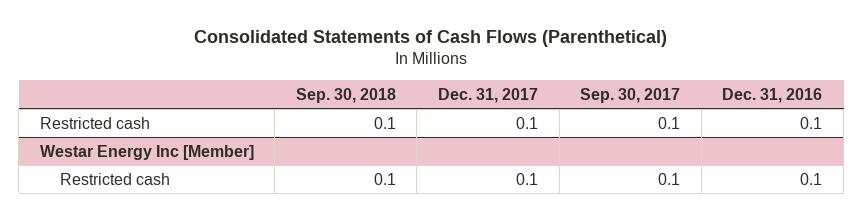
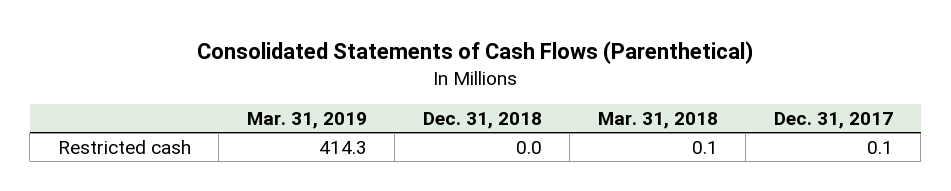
- | Sep. 30, 2018 | Dec. 31, 2017 | Sep. 30, 2017 | Dec. 31, 2016
+ | Mar. 31, 2019 | Dec. 31, 2018 | Mar. 31, 2018 | Dec. 31, 2017
- Westar Energy Inc [Member]
- Restricted cash | 0.1 | 0.1 | 0.1 | 0.1

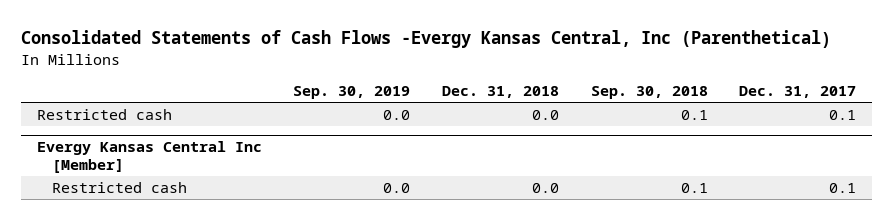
- Consolidated Statements of Cash Flows (Parenthetical)
+ Consolidated Statements of Cash Flows -Evergy Kansas Central, Inc (Parenthetical)
- | Mar. 31, 2019 | Dec. 31, 2018 | Mar. 31, 2018 | Dec. 31, 2017
+ | Sep. 30, 2019 | Dec. 31, 2018 | Sep. 30, 2018 | Dec. 31, 2017
+ Evergy Kansas Central Inc [Member]
+ Restricted cash | 0.0 | 0.0 | 0.1 | 0.1

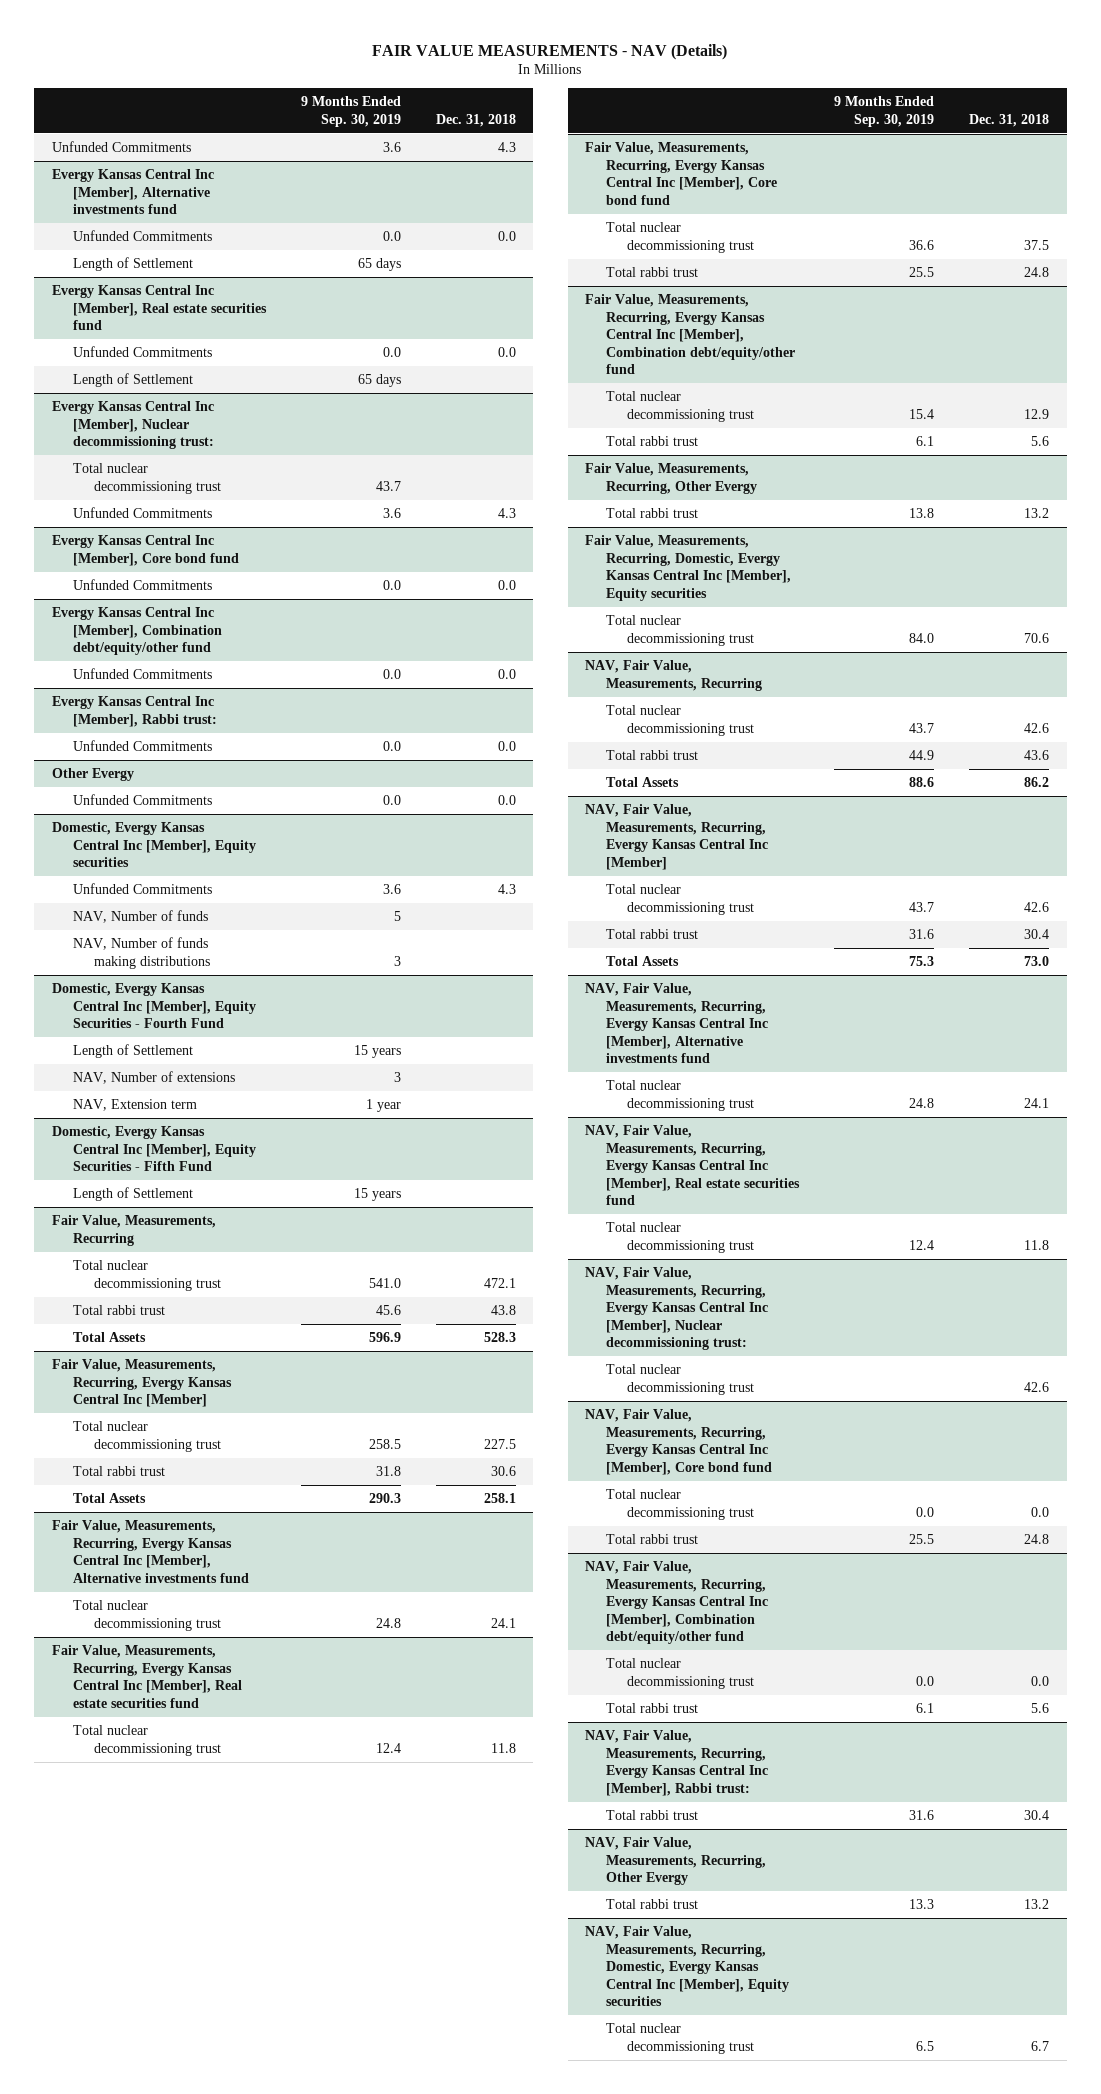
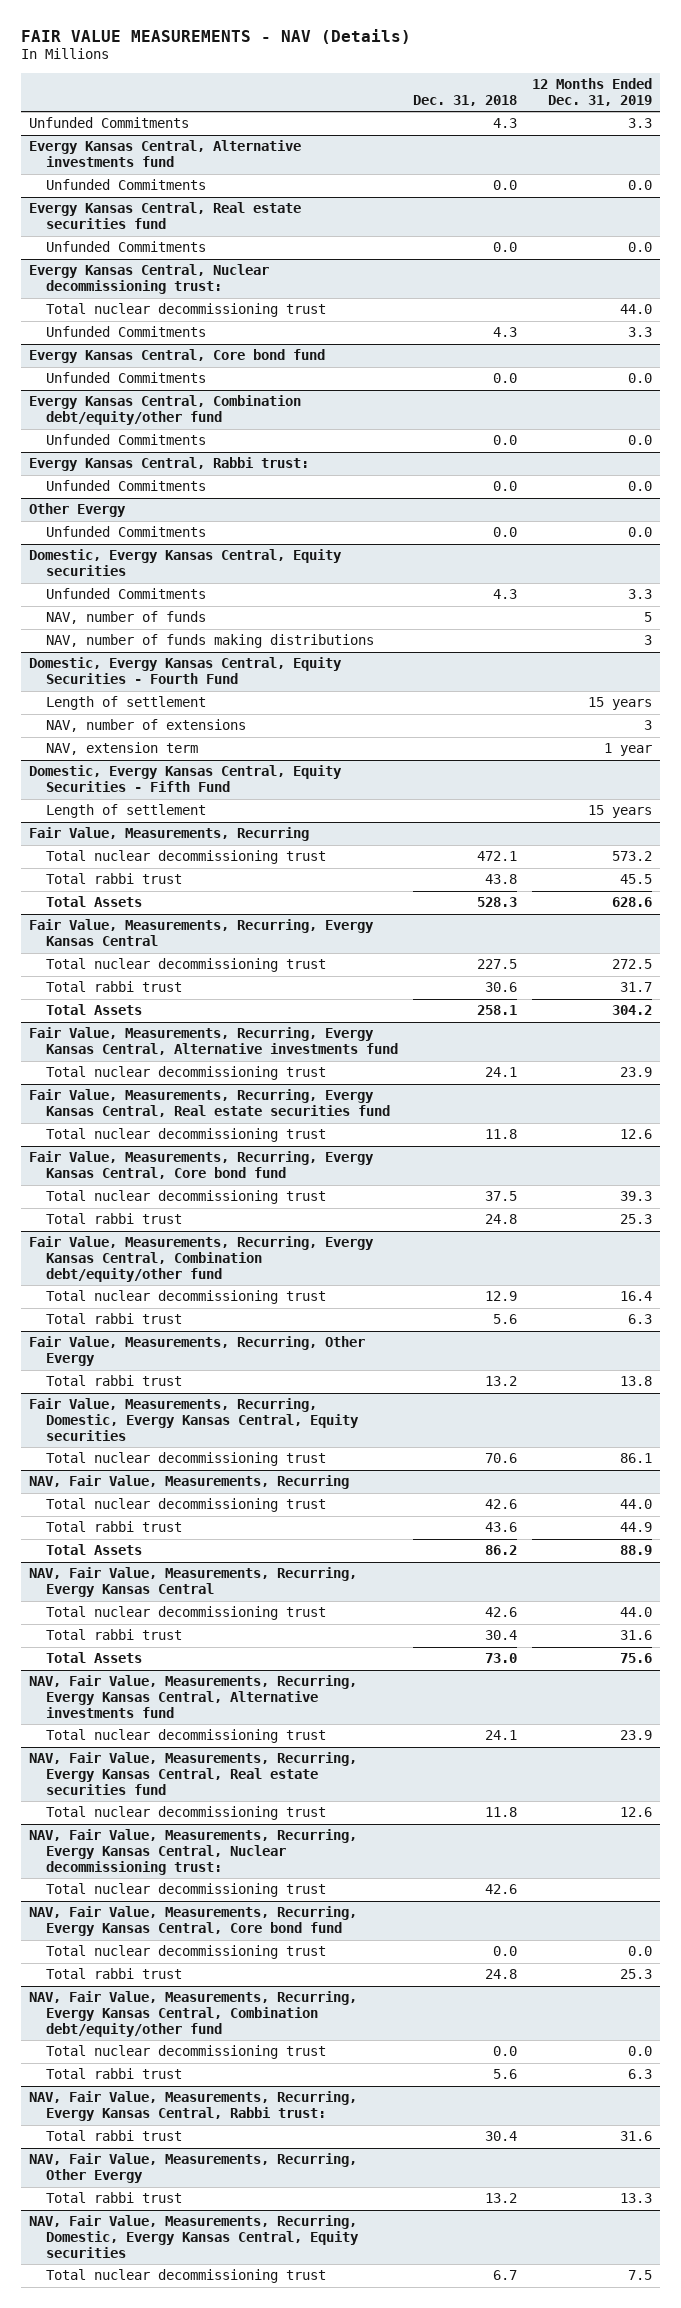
- | 9 Months Ended Sep. 30, 2019 | Dec. 31, 2018
+ | Dec. 31, 2018 | 12 Months Ended Dec. 31, 2019
- Evergy Kansas Central Inc [Member], Alternative investments fund
+ Evergy Kansas Central, Alternative investments fund
- Length of Settlement | 65 days |
- Evergy Kansas Central Inc [Member], Real estate securities fund
+ Evergy Kansas Central, Real estate securities fund
- Length of Settlement | 65 days |
- Evergy Kansas Central Inc [Member], Nuclear decommissioning trust:
+ Evergy Kansas Central, Nuclear decommissioning trust:
- Evergy Kansas Central Inc [Member], Core bond fund
+ Evergy Kansas Central, Core bond fund
- Evergy Kansas Central Inc [Member], Combination debt/equity/other fund
+ Evergy Kansas Central, Combination debt/equity/other fund
- Evergy Kansas Central Inc [Member], Rabbi trust:
+ Evergy Kansas Central, Rabbi trust:
- Domestic, Evergy Kansas Central Inc [Member], Equity securities
+ Domestic, Evergy Kansas Central, Equity securities
- NAV, Number of funds | 5 |
- NAV, Number of funds making distributions | 3 |
- Domestic, Evergy Kansas Central Inc [Member], Equity Securities - Fourth Fund
- Length of Settlement | 15 years |
- NAV, Number of extensions | 3 |
- NAV, Extension term | 1 year |
- Domestic, Evergy Kansas Central Inc [Member], Equity Securities - Fifth Fund
- Length of Settlement | 15 years |
+ NAV, number of funds | | 5
+ NAV, number of funds making distributions | | 3
+ Domestic, Evergy Kansas Central, Equity Securities - Fourth Fund
+ Length of settlement | | 15 years
+ NAV, number of extensions | | 3
+ NAV, extension term | | 1 year
+ Domestic, Evergy Kansas Central, Equity Securities - Fifth Fund
+ Length of settlement | | 15 years
- Fair Value, Measurements, Recurring, Evergy Kansas Central Inc [Member]
+ Fair Value, Measurements, Recurring, Evergy Kansas Central
- Fair Value, Measurements, Recurring, Evergy Kansas Central Inc [Member], Alternative investments fund
+ Fair Value, Measurements, Recurring, Evergy Kansas Central, Alternative investments fund
- Fair Value, Measurements, Recurring, Evergy Kansas Central Inc [Member], Real estate securities fund
+ Fair Value, Measurements, Recurring, Evergy Kansas Central, Real estate securities fund
- Fair Value, Measurements, Recurring, Evergy Kansas Central Inc [Member], Core bond fund
+ Fair Value, Measurements, Recurring, Evergy Kansas Central, Core bond fund
- Fair Value, Measurements, Recurring, Evergy Kansas Central Inc [Member], Combination debt/equity/other fund
+ Fair Value, Measurements, Recurring, Evergy Kansas Central, Combination debt/equity/other fund
- Fair Value, Measurements, Recurring, Domestic, Evergy Kansas Central Inc [Member], Equity securities
+ Fair Value, Measurements, Recurring, Domestic, Evergy Kansas Central, Equity securities
- NAV, Fair Value, Measurements, Recurring, Evergy Kansas Central Inc [Member]
+ NAV, Fair Value, Measurements, Recurring, Evergy Kansas Central
- NAV, Fair Value, Measurements, Recurring, Evergy Kansas Central Inc [Member], Alternative investments fund
+ NAV, Fair Value, Measurements, Recurring, Evergy Kansas Central, Alternative investments fund
- NAV, Fair Value, Measurements, Recurring, Evergy Kansas Central Inc [Member], Real estate securities fund
+ NAV, Fair Value, Measurements, Recurring, Evergy Kansas Central, Real estate securities fund
- NAV, Fair Value, Measurements, Recurring, Evergy Kansas Central Inc [Member], Nuclear decommissioning trust:
+ NAV, Fair Value, Measurements, Recurring, Evergy Kansas Central, Nuclear decommissioning trust:
- NAV, Fair Value, Measurements, Recurring, Evergy Kansas Central Inc [Member], Core bond fund
+ NAV, Fair Value, Measurements, Recurring, Evergy Kansas Central, Core bond fund
- NAV, Fair Value, Measurements, Recurring, Evergy Kansas Central Inc [Member], Combination debt/equity/other fund
+ NAV, Fair Value, Measurements, Recurring, Evergy Kansas Central, Combination debt/equity/other fund
- NAV, Fair Value, Measurements, Recurring, Evergy Kansas Central Inc [Member], Rabbi trust:
+ NAV, Fair Value, Measurements, Recurring, Evergy Kansas Central, Rabbi trust:
- NAV, Fair Value, Measurements, Recurring, Domestic, Evergy Kansas Central Inc [Member], Equity securities
+ NAV, Fair Value, Measurements, Recurring, Domestic, Evergy Kansas Central, Equity securities

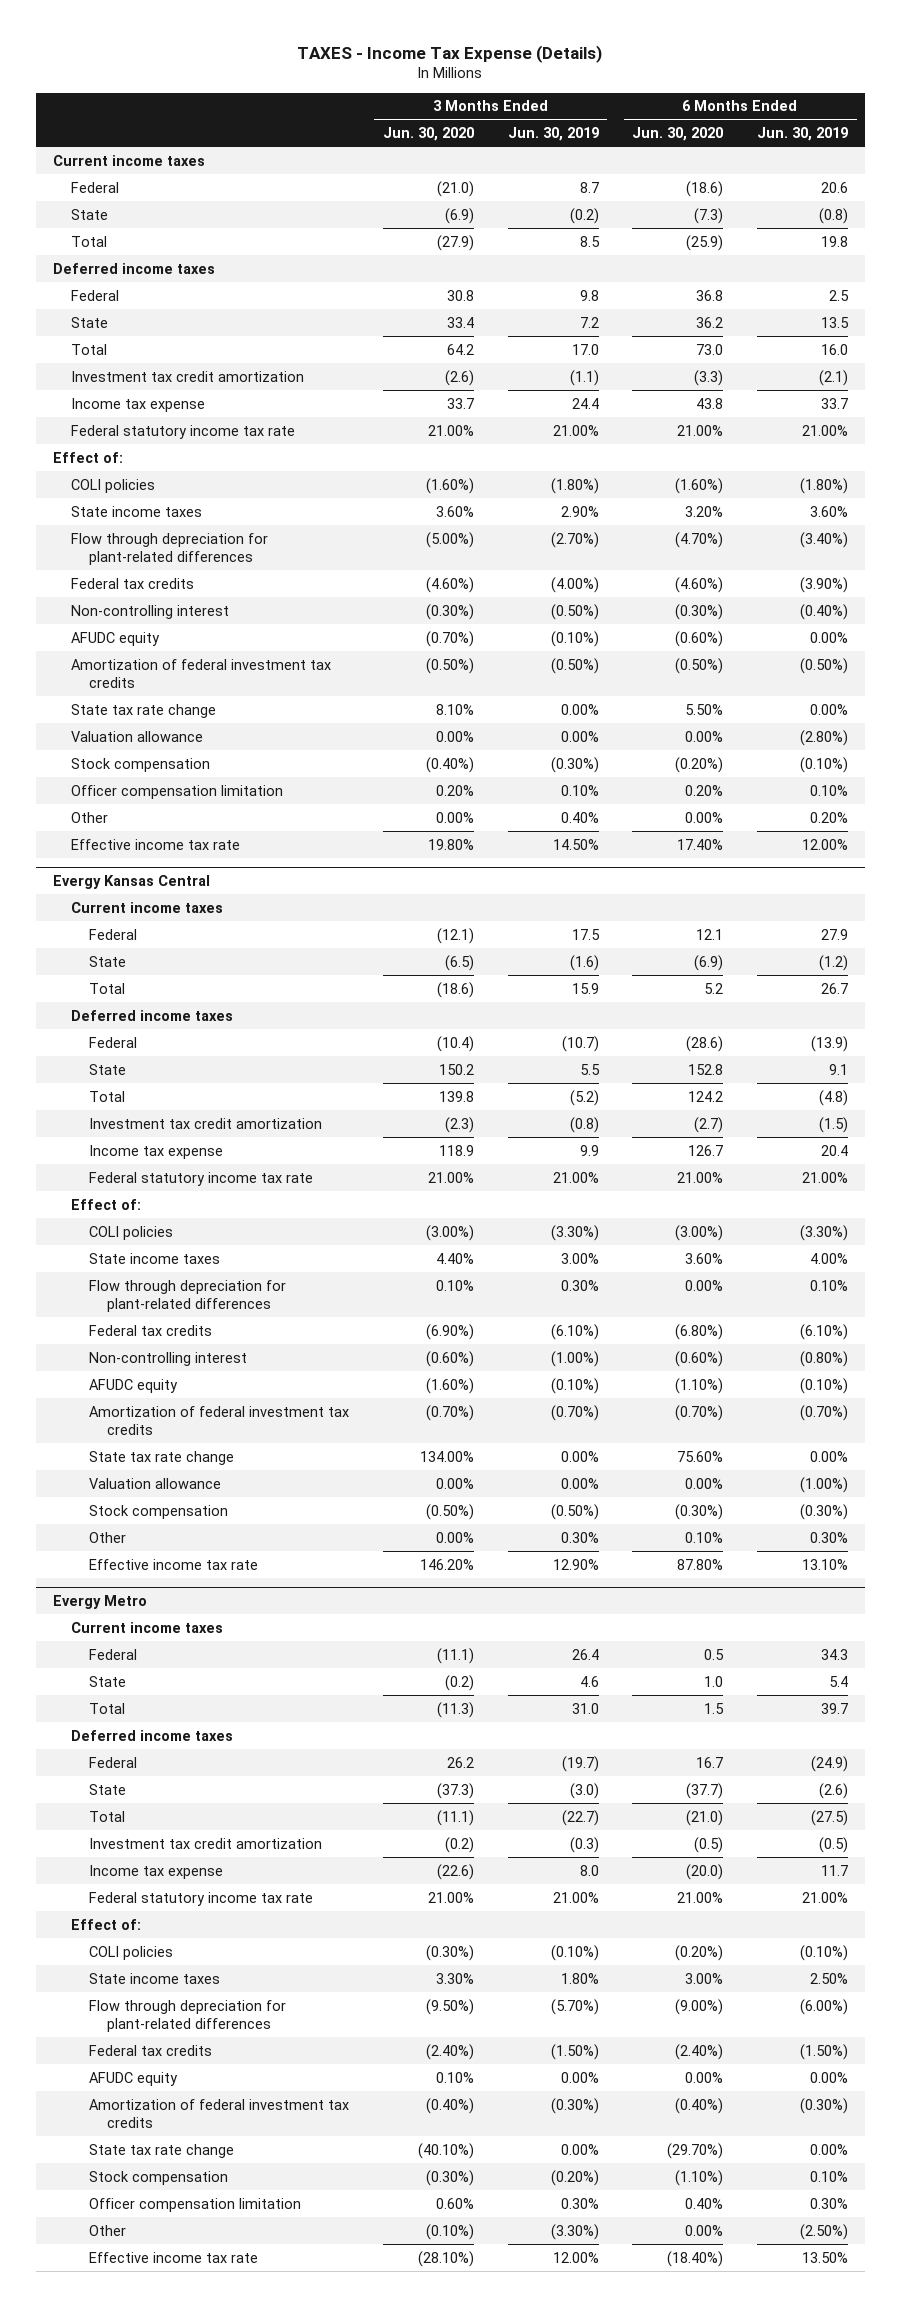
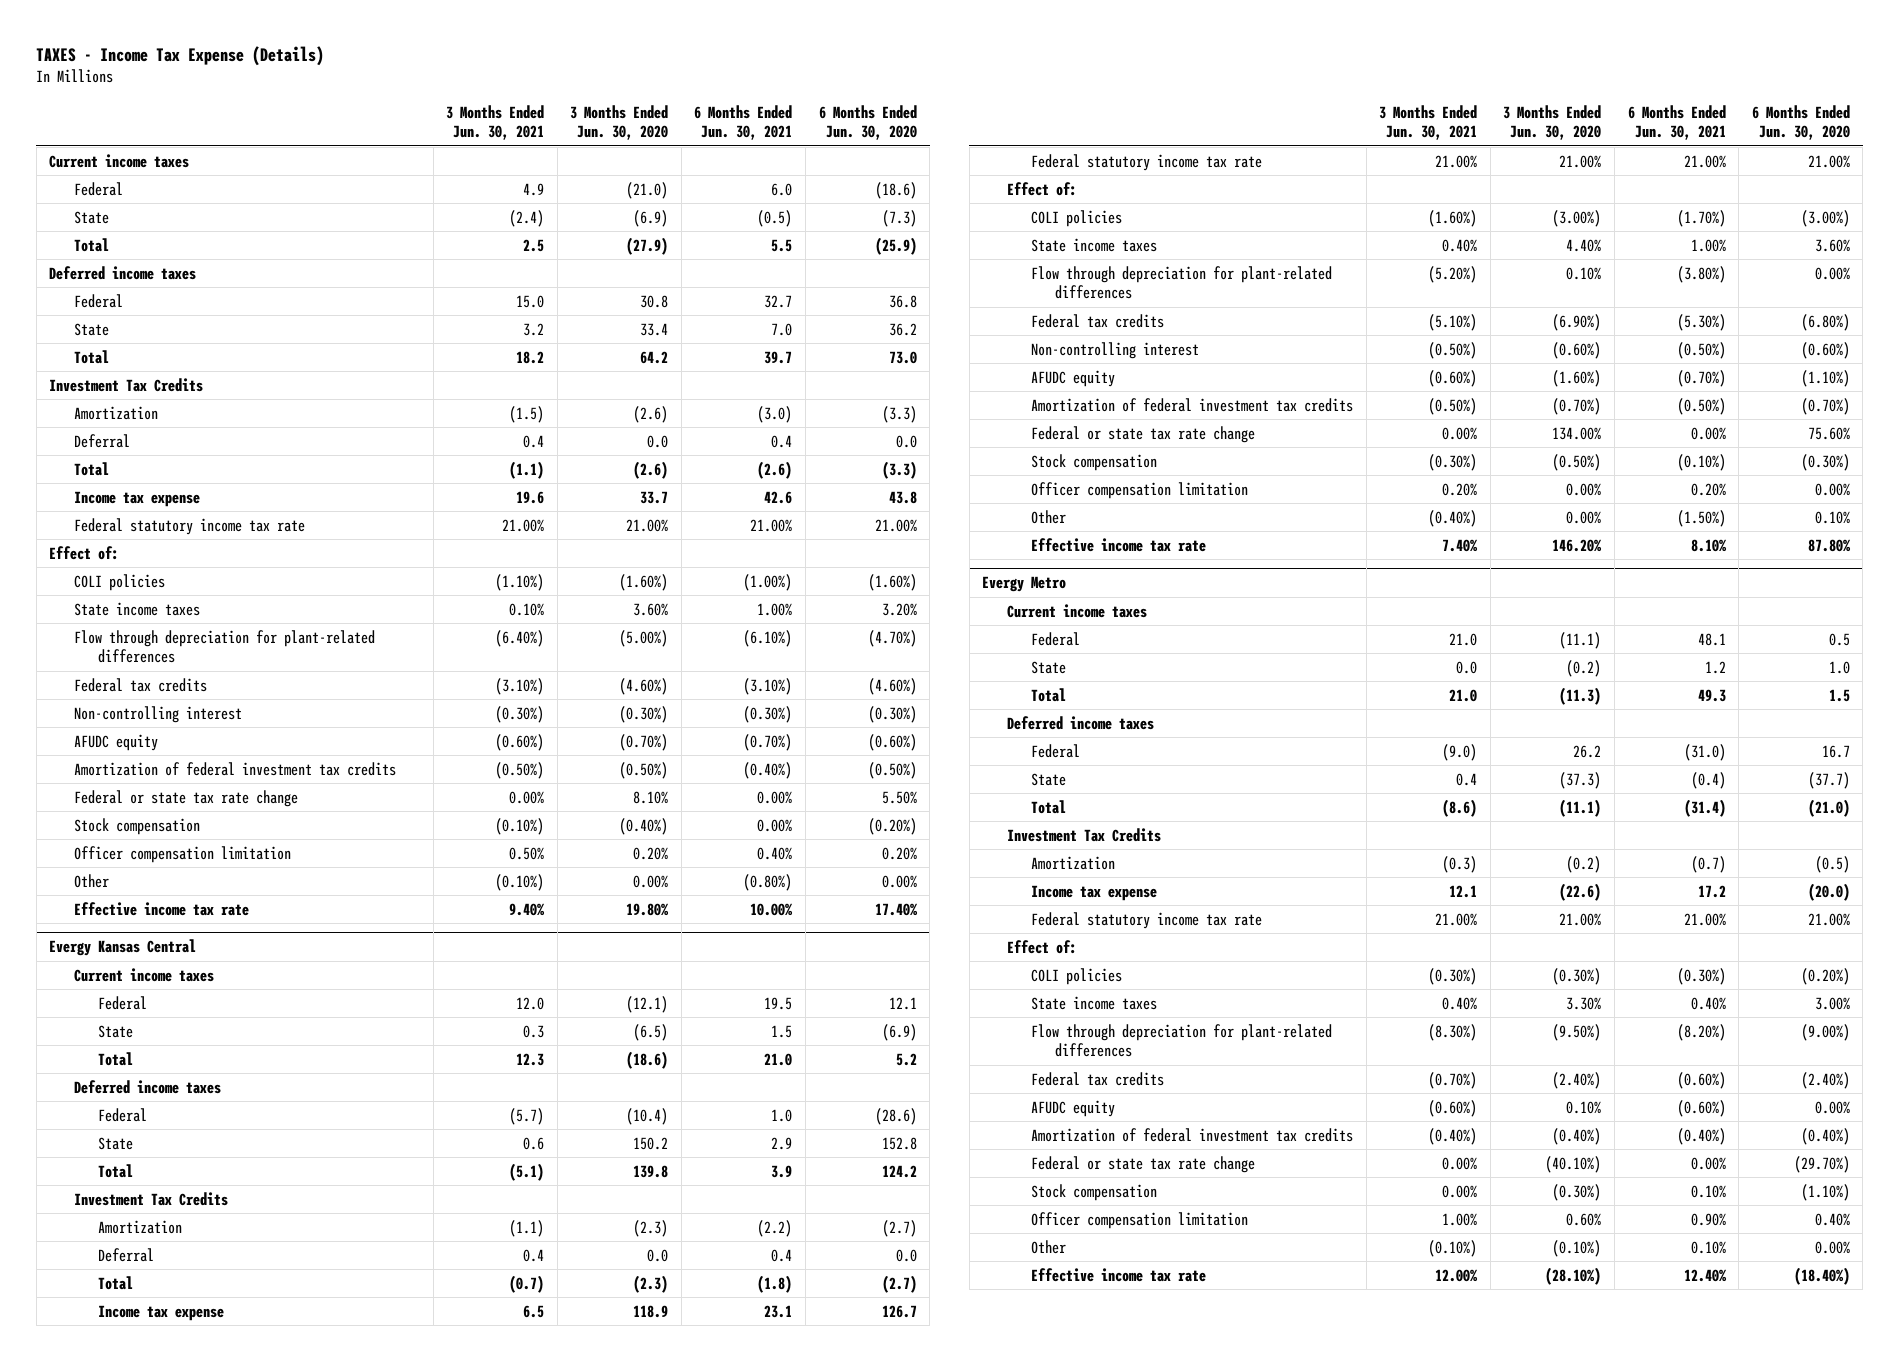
- | 3 Months Ended Jun. 30, 2020 | 3 Months Ended Jun. 30, 2019 | 6 Months Ended Jun. 30, 2020 | 6 Months Ended Jun. 30, 2019
+ | 3 Months Ended Jun. 30, 2021 | 3 Months Ended Jun. 30, 2020 | 6 Months Ended Jun. 30, 2021 | 6 Months Ended Jun. 30, 2020
- Investment tax credit amortization | (2.6) | (1.1) | (3.3) | (2.1)
+ Investment Tax Credits
+ Amortization | (1.5) | (2.6) | (3.0) | (3.3)
+ Deferral | 0.4 | 0.0 | 0.4 | 0.0
+ Total | (1.1) | (2.6) | (2.6) | (3.3)
- State tax rate change | 8.10% | 0.00% | 5.50% | 0.00%
- Valuation allowance | 0.00% | 0.00% | 0.00% | (2.80%)
+ Federal or state tax rate change | 0.00% | 8.10% | 0.00% | 5.50%
@ Evergy Kansas Central
- Investment tax credit amortization | (2.3) | (0.8) | (2.7) | (1.5)
+ Investment Tax Credits
+ Amortization | (1.1) | (2.3) | (2.2) | (2.7)
+ Deferral | 0.4 | 0.0 | 0.4 | 0.0
+ Total | (0.7) | (2.3) | (1.8) | (2.7)
- State tax rate change | 134.00% | 0.00% | 75.60% | 0.00%
- Valuation allowance | 0.00% | 0.00% | 0.00% | (1.00%)
+ Federal or state tax rate change | 0.00% | 134.00% | 0.00% | 75.60%
+ Officer compensation limitation | 0.20% | 0.00% | 0.20% | 0.00%
@ Evergy Metro
- Investment tax credit amortization | (0.2) | (0.3) | (0.5) | (0.5)
+ Investment Tax Credits
+ Amortization | (0.3) | (0.2) | (0.7) | (0.5)
- State tax rate change | (40.10%) | 0.00% | (29.70%) | 0.00%
+ Federal or state tax rate change | 0.00% | (40.10%) | 0.00% | (29.70%)

